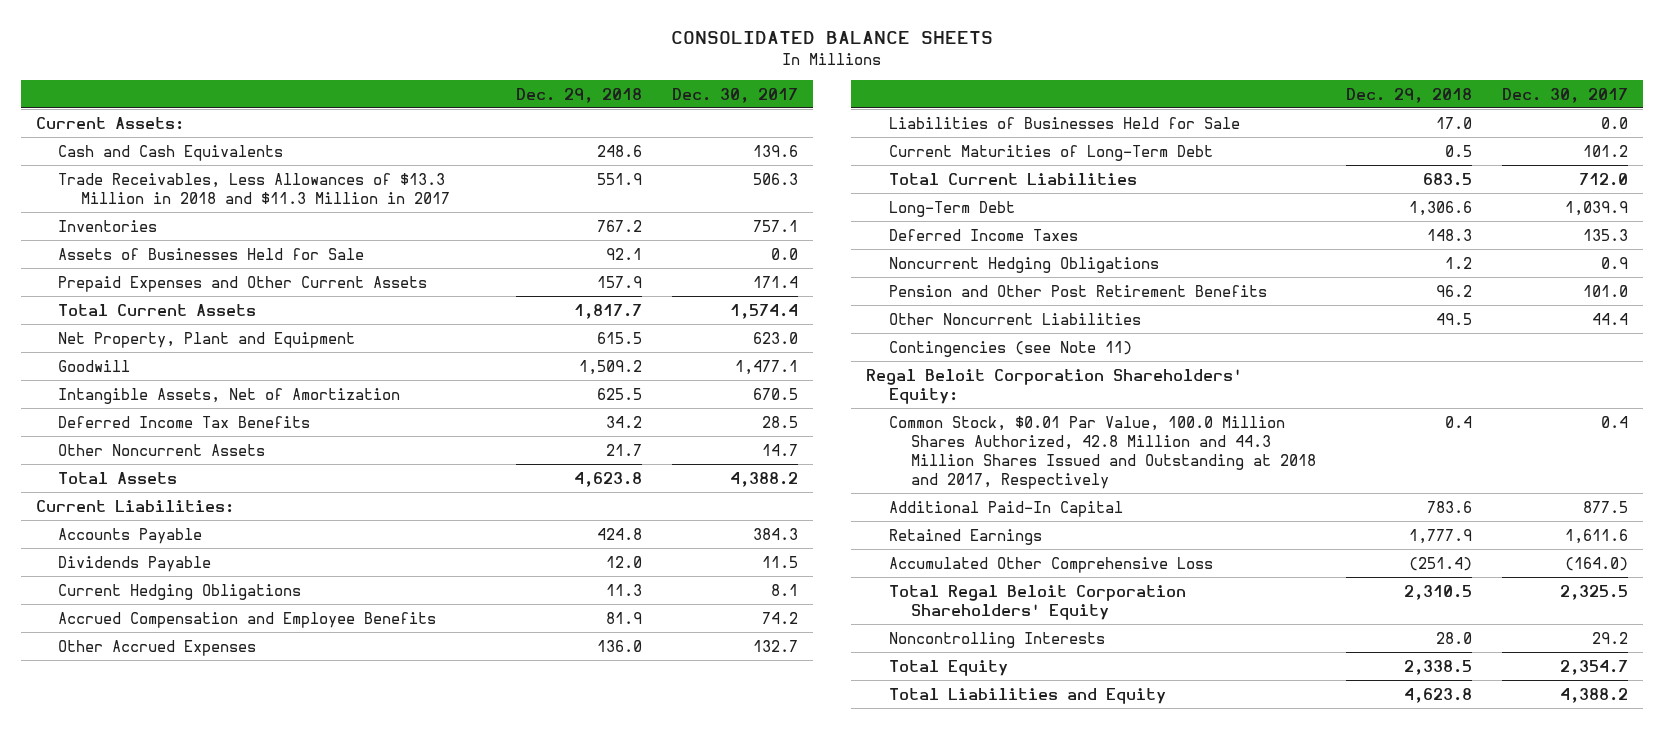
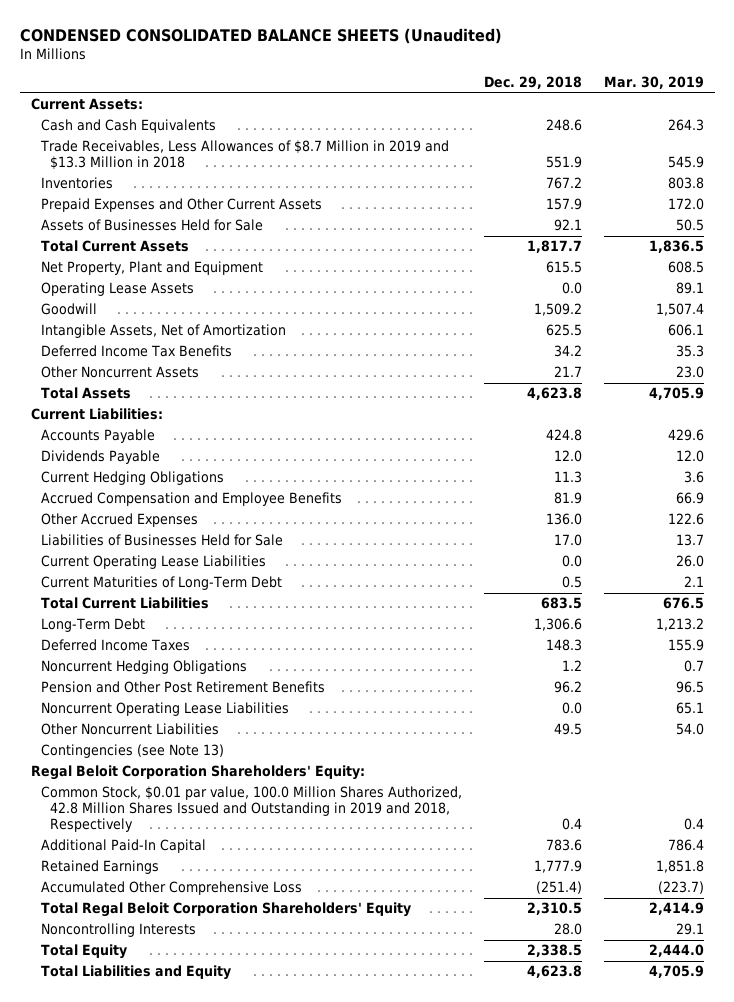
- CONSOLIDATED BALANCE SHEETS
+ CONDENSED CONSOLIDATED BALANCE SHEETS (Unaudited)
- | Dec. 29, 2018 | Dec. 30, 2017
+ | Dec. 29, 2018 | Mar. 30, 2019
- Trade Receivables, Less Allowances of $13.3 Million in 2018 and $11.3 Million in 2017 | 551.9 | 506.3
+ Trade Receivables, Less Allowances of $8.7 Million in 2019 and $13.3 Million in 2018 | 551.9 | 545.9
moved down: Assets of Businesses Held for Sale | 92.1 | 50.5
+ Operating Lease Assets | 0.0 | 89.1
+ Current Operating Lease Liabilities | 0.0 | 26.0
+ Noncurrent Operating Lease Liabilities | 0.0 | 65.1
- Contingencies (see Note 11)
+ Contingencies (see Note 13)
- Common Stock, $0.01 Par Value, 100.0 Million Shares Authorized, 42.8 Million and 44.3 Million Shares Issued and Outstanding at 2018 and 2017, Respectively | 0.4 | 0.4
+ Common Stock, $0.01 par value, 100.0 Million Shares Authorized, 42.8 Million Shares Issued and Outstanding in 2019 and 2018, Respectively | 0.4 | 0.4

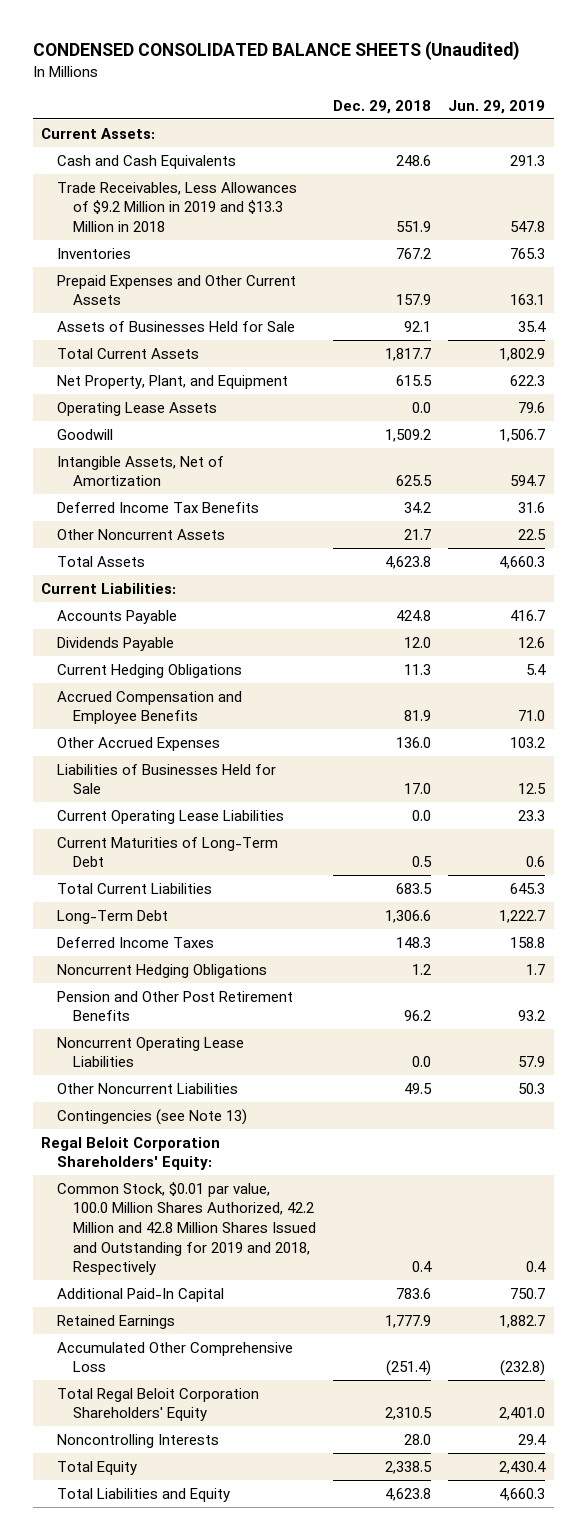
- | Dec. 29, 2018 | Mar. 30, 2019
+ | Dec. 29, 2018 | Jun. 29, 2019
- Trade Receivables, Less Allowances of $8.7 Million in 2019 and $13.3 Million in 2018 | 551.9 | 545.9
+ Trade Receivables, Less Allowances of $9.2 Million in 2019 and $13.3 Million in 2018 | 551.9 | 547.8
- Net Property, Plant and Equipment | 615.5 | 608.5
+ Net Property, Plant, and Equipment | 615.5 | 622.3
- Common Stock, $0.01 par value, 100.0 Million Shares Authorized, 42.8 Million Shares Issued and Outstanding in 2019 and 2018, Respectively | 0.4 | 0.4
+ Common Stock, $0.01 par value, 100.0 Million Shares Authorized, 42.2 Million and 42.8 Million Shares Issued and Outstanding for 2019 and 2018, Respectively | 0.4 | 0.4

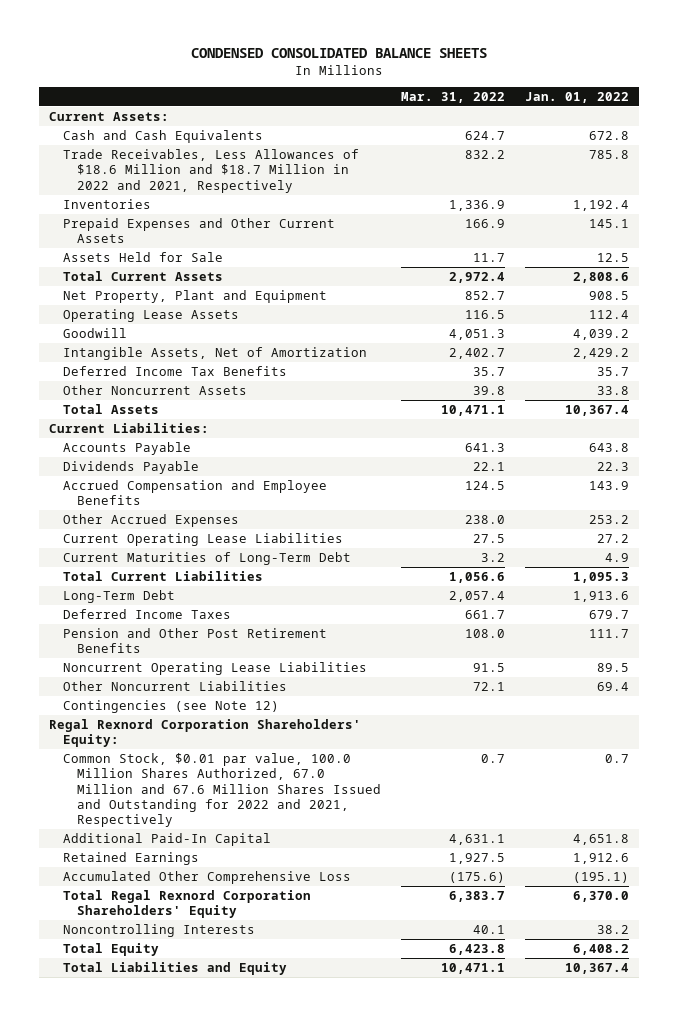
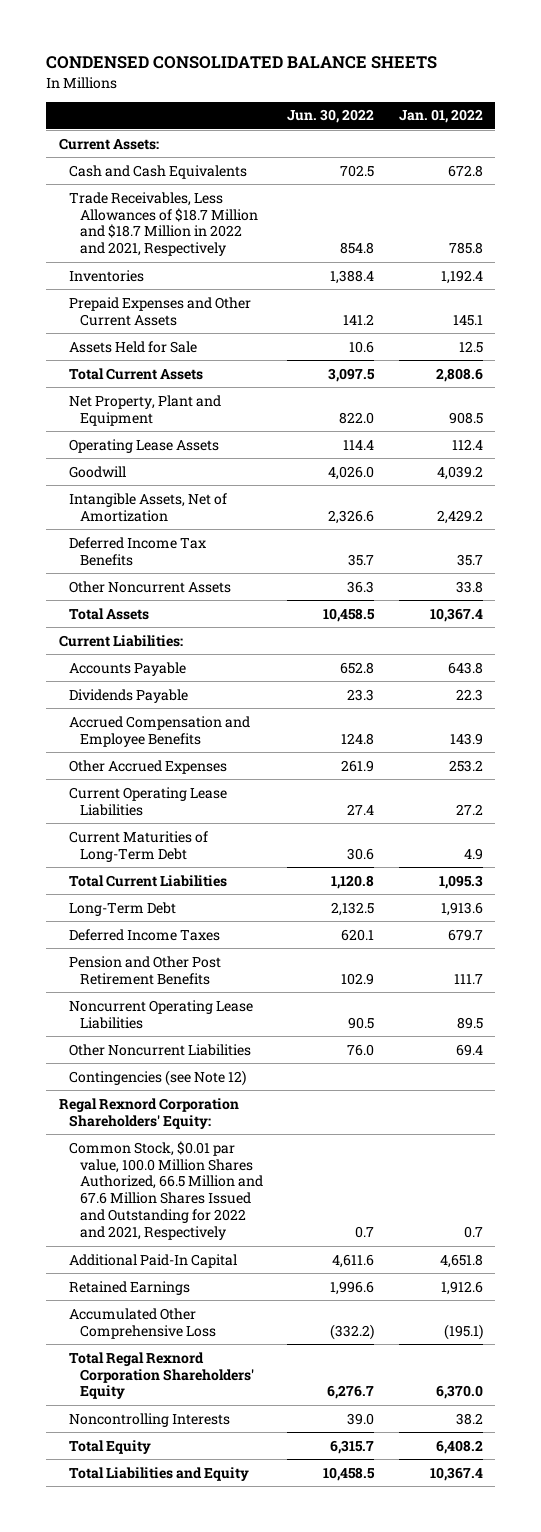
- | Mar. 31, 2022 | Jan. 01, 2022
+ | Jun. 30, 2022 | Jan. 01, 2022
- Trade Receivables, Less Allowances of $18.6 Million and $18.7 Million in 2022 and 2021, Respectively | 832.2 | 785.8
+ Trade Receivables, Less Allowances of $18.7 Million and $18.7 Million in 2022 and 2021, Respectively | 854.8 | 785.8
- Common Stock, $0.01 par value, 100.0 Million Shares Authorized, 67.0 Million and 67.6 Million Shares Issued and Outstanding for 2022 and 2021, Respectively | 0.7 | 0.7
+ Common Stock, $0.01 par value, 100.0 Million Shares Authorized, 66.5 Million and 67.6 Million Shares Issued and Outstanding for 2022 and 2021, Respectively | 0.7 | 0.7

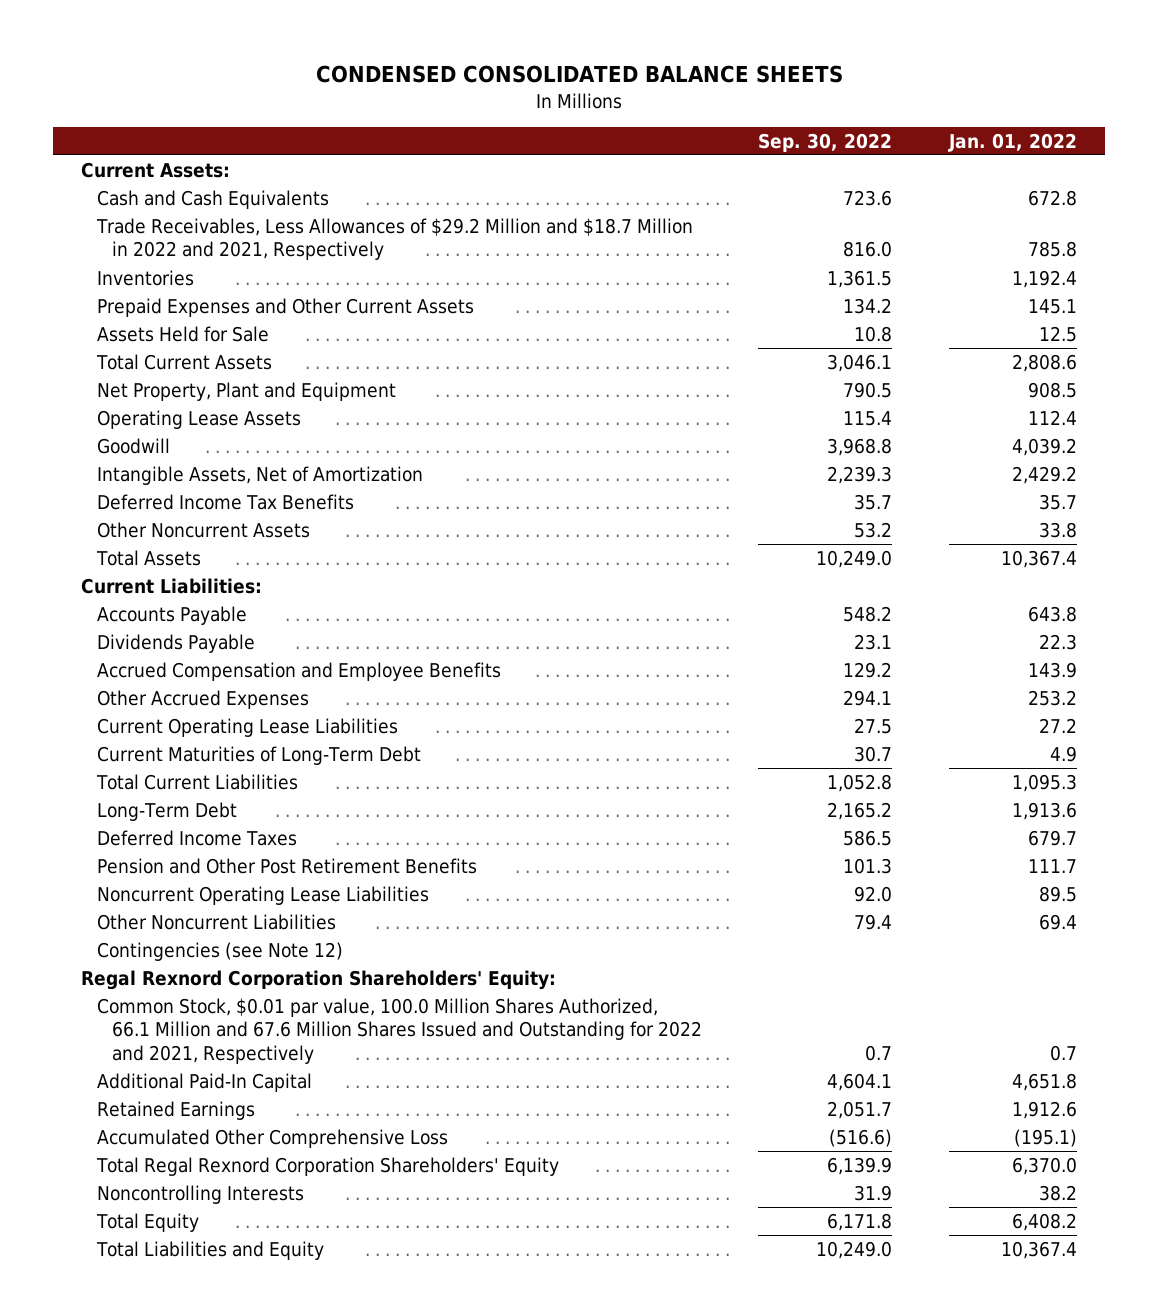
- | Jun. 30, 2022 | Jan. 01, 2022
+ | Sep. 30, 2022 | Jan. 01, 2022
- Trade Receivables, Less Allowances of $18.7 Million and $18.7 Million in 2022 and 2021, Respectively | 854.8 | 785.8
+ Trade Receivables, Less Allowances of $29.2 Million and $18.7 Million in 2022 and 2021, Respectively | 816.0 | 785.8
- Common Stock, $0.01 par value, 100.0 Million Shares Authorized, 66.5 Million and 67.6 Million Shares Issued and Outstanding for 2022 and 2021, Respectively | 0.7 | 0.7
+ Common Stock, $0.01 par value, 100.0 Million Shares Authorized, 66.1 Million and 67.6 Million Shares Issued and Outstanding for 2022 and 2021, Respectively | 0.7 | 0.7

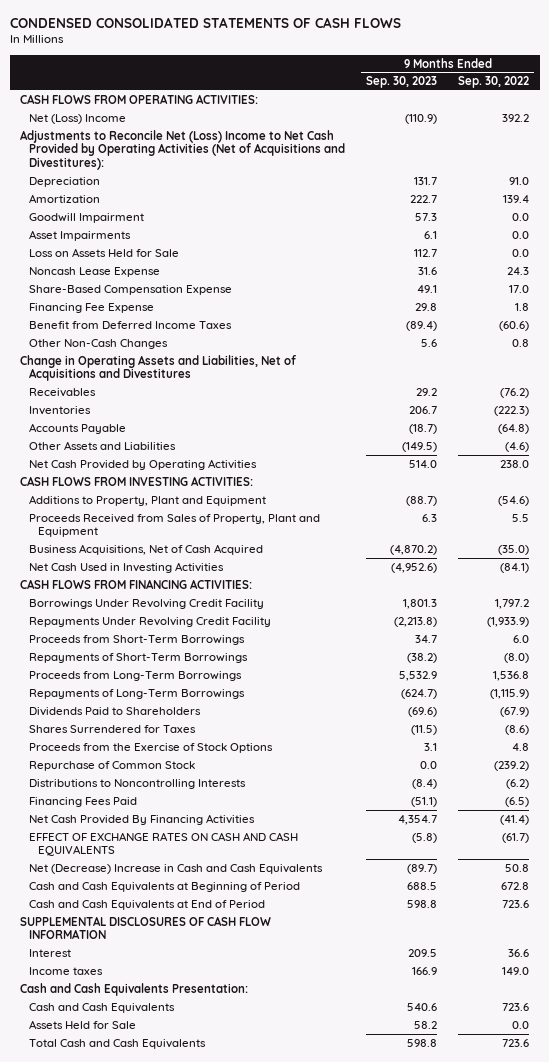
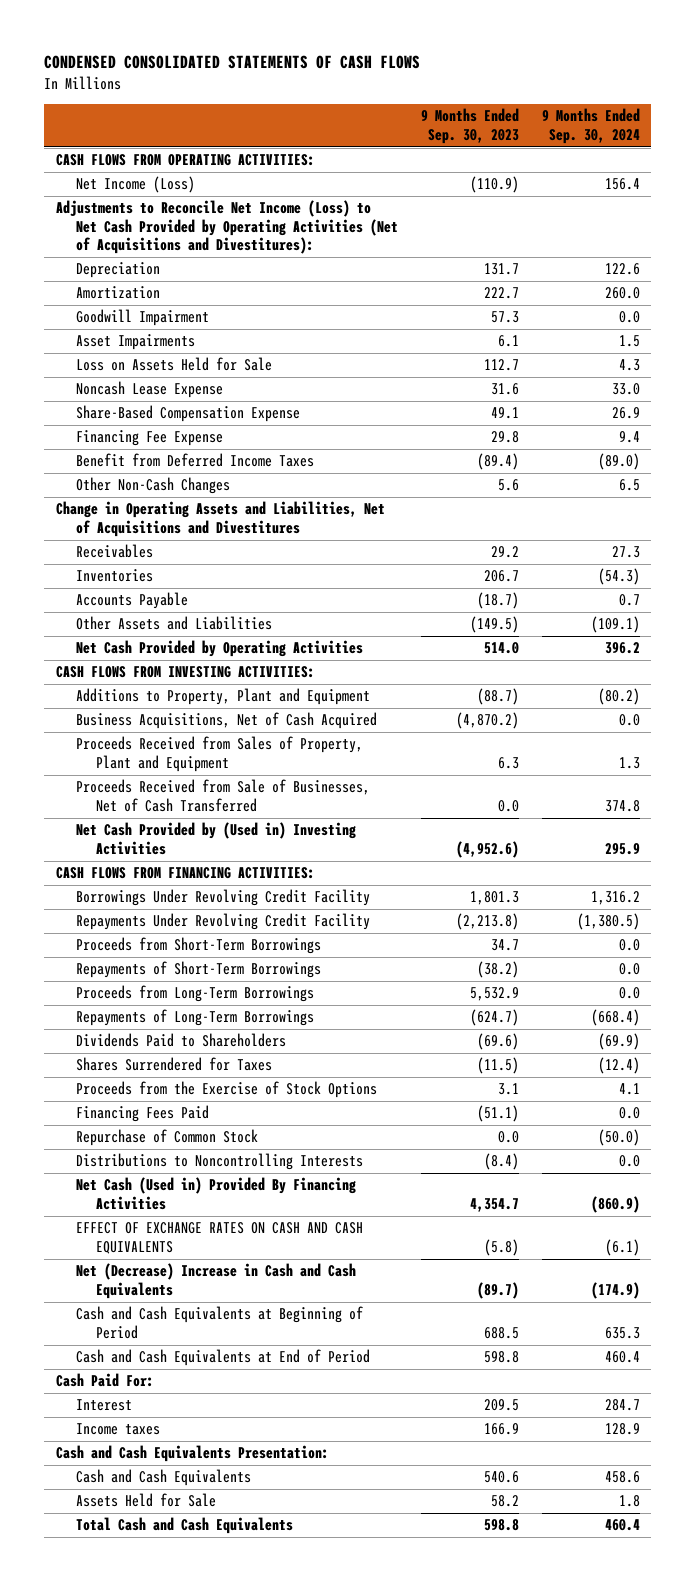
- | 9 Months Ended Sep. 30, 2023 | 9 Months Ended Sep. 30, 2022
+ | 9 Months Ended Sep. 30, 2023 | 9 Months Ended Sep. 30, 2024
- Net (Loss) Income | (110.9) | 392.2
- Adjustments to Reconcile Net (Loss) Income to Net Cash Provided by Operating Activities (Net of Acquisitions and Divestitures):
+ Net Income (Loss) | (110.9) | 156.4
+ Adjustments to Reconcile Net Income (Loss) to Net Cash Provided by Operating Activities (Net of Acquisitions and Divestitures):
- Net Cash Used in Investing Activities | (4,952.6) | (84.1)
moved down: Proceeds Received from Sales of Property, Plant and Equipment | 6.3 | 1.3
+ Proceeds Received from Sale of Businesses, Net of Cash Transferred | 0.0 | 374.8
+ Net Cash Provided by (Used in) Investing Activities | (4,952.6) | 295.9
moved up: Financing Fees Paid | (51.1) | 0.0
- Net Cash Provided By Financing Activities | 4,354.7 | (41.4)
+ Net Cash (Used in) Provided By Financing Activities | 4,354.7 | (860.9)
- SUPPLEMENTAL DISCLOSURES OF CASH FLOW INFORMATION
+ Cash Paid For:

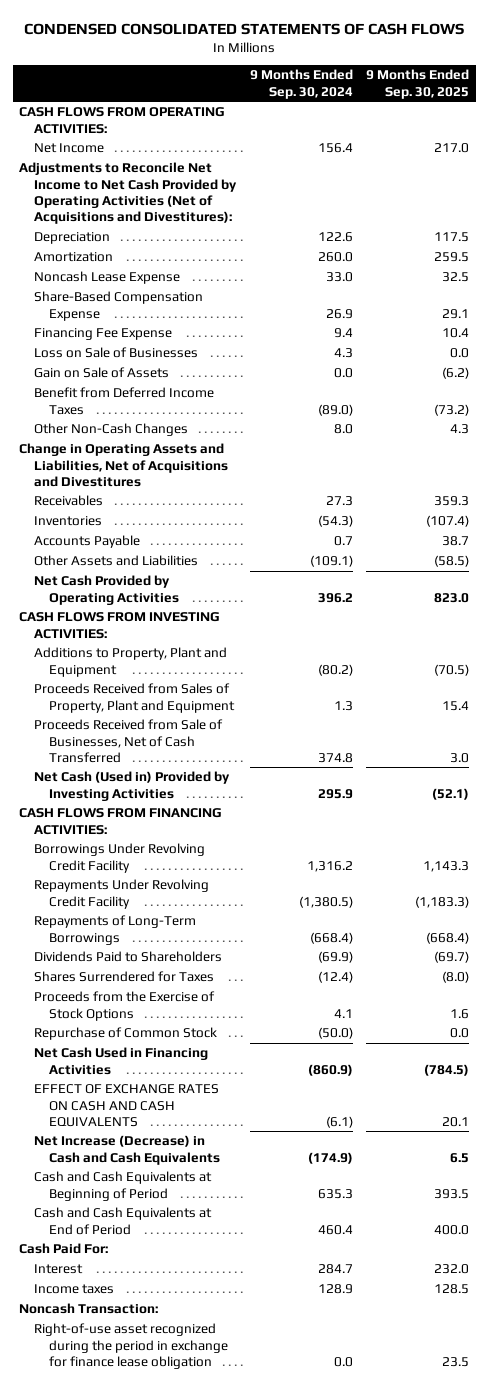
- | 9 Months Ended Sep. 30, 2023 | 9 Months Ended Sep. 30, 2024
+ | 9 Months Ended Sep. 30, 2024 | 9 Months Ended Sep. 30, 2025
- Net Income (Loss) | (110.9) | 156.4
- Adjustments to Reconcile Net Income (Loss) to Net Cash Provided by Operating Activities (Net of Acquisitions and Divestitures):
+ Net Income | 156.4 | 217.0
+ Adjustments to Reconcile Net Income to Net Cash Provided by Operating Activities (Net of Acquisitions and Divestitures):
- Goodwill Impairment | 57.3 | 0.0
- Asset Impairments | 6.1 | 1.5
- Loss on Assets Held for Sale | 112.7 | 4.3
+ Loss on Sale of Businesses | 4.3 | 0.0
+ Gain on Sale of Assets | 0.0 | (6.2)
- Other Non-Cash Changes | 5.6 | 6.5
+ Other Non-Cash Changes | 8.0 | 4.3
- Business Acquisitions, Net of Cash Acquired | (4,870.2) | 0.0
- Net Cash Provided by (Used in) Investing Activities | (4,952.6) | 295.9
+ Net Cash (Used in) Provided by Investing Activities | 295.9 | (52.1)
- Proceeds from Short-Term Borrowings | 34.7 | 0.0
- Repayments of Short-Term Borrowings | (38.2) | 0.0
- Proceeds from Long-Term Borrowings | 5,532.9 | 0.0
- Financing Fees Paid | (51.1) | 0.0
- Distributions to Noncontrolling Interests | (8.4) | 0.0
- Net Cash (Used in) Provided By Financing Activities | 4,354.7 | (860.9)
+ Net Cash Used in Financing Activities | (860.9) | (784.5)
- Net (Decrease) Increase in Cash and Cash Equivalents | (89.7) | (174.9)
+ Net Increase (Decrease) in Cash and Cash Equivalents | (174.9) | 6.5
- Cash and Cash Equivalents Presentation:
- Cash and Cash Equivalents | 540.6 | 458.6
- Assets Held for Sale | 58.2 | 1.8
- Total Cash and Cash Equivalents | 598.8 | 460.4
+ Noncash Transaction:
+ Right-of-use asset recognized during the period in exchange for finance lease obligation | 0.0 | 23.5

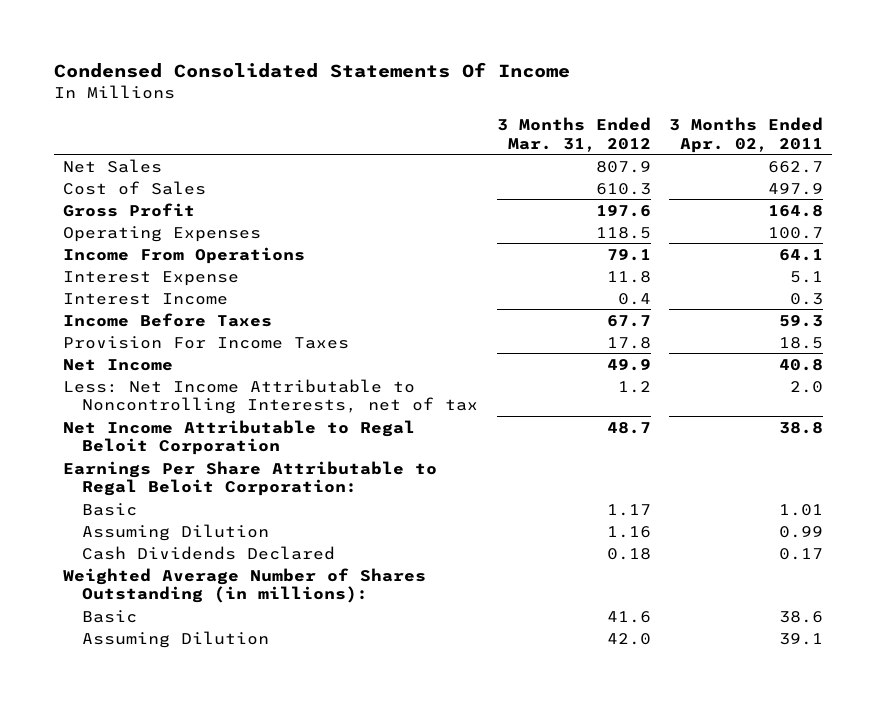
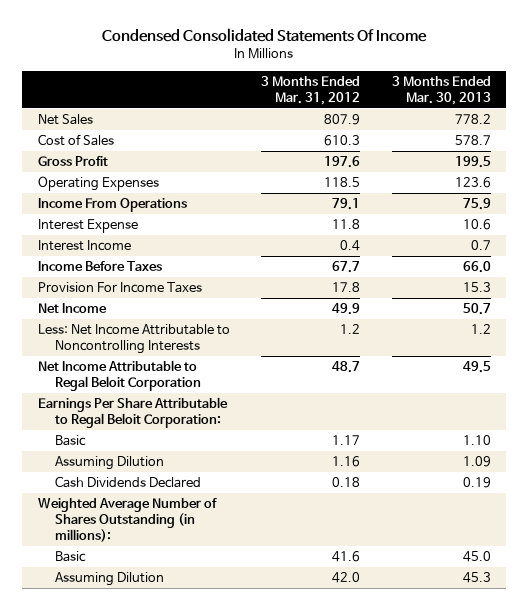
- | 3 Months Ended Mar. 31, 2012 | 3 Months Ended Apr. 02, 2011
+ | 3 Months Ended Mar. 31, 2012 | 3 Months Ended Mar. 30, 2013
- Less: Net Income Attributable to Noncontrolling Interests, net of tax | 1.2 | 2.0
+ Less: Net Income Attributable to Noncontrolling Interests | 1.2 | 1.2

